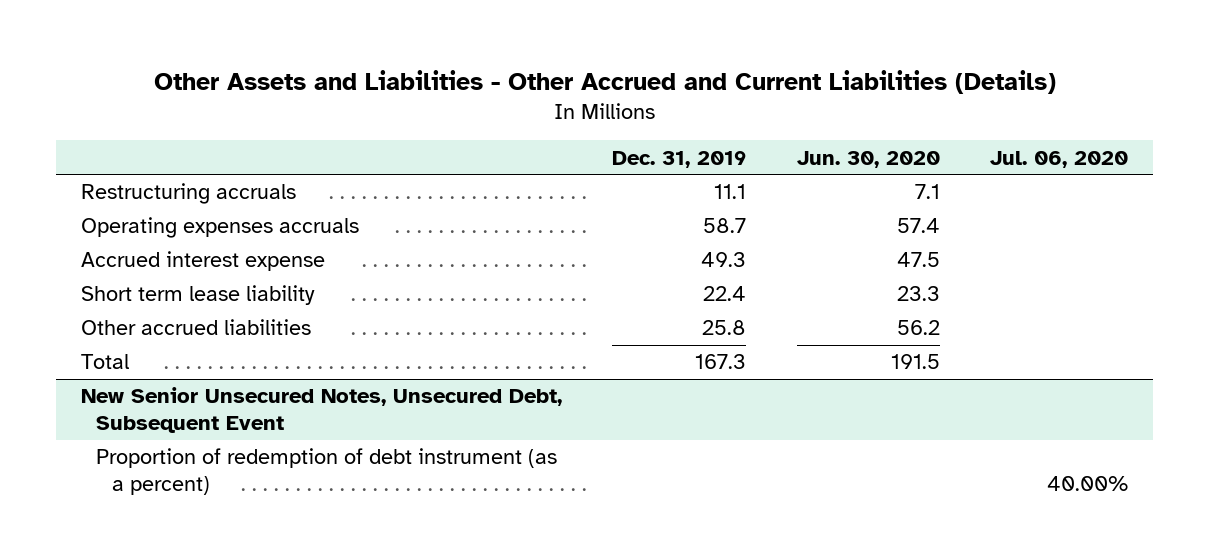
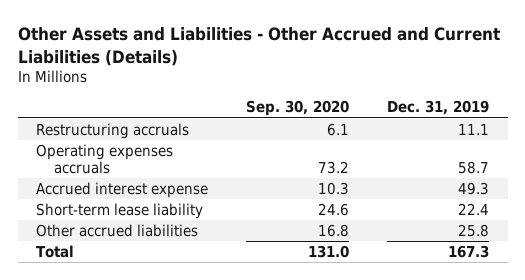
- | Dec. 31, 2019 | Jun. 30, 2020 | Jul. 06, 2020
+ | Sep. 30, 2020 | Dec. 31, 2019
- Short term lease liability | 22.4 | 23.3 |
+ Short-term lease liability | 24.6 | 22.4
- New Senior Unsecured Notes, Unsecured Debt, Subsequent Event
- Proportion of redemption of debt instrument (as a percent) | | | 40.00%

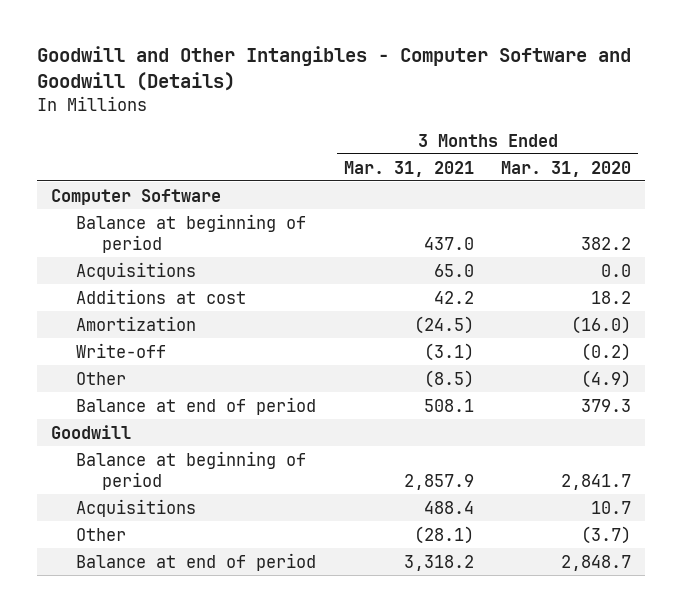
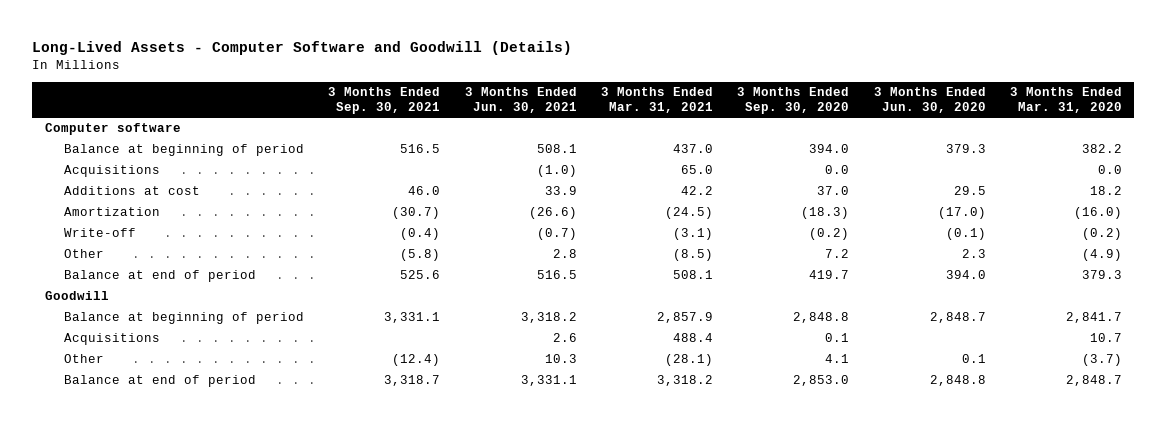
- Goodwill and Other Intangibles - Computer Software and Goodwill (Details)
+ Long-Lived Assets - Computer Software and Goodwill (Details)
- | 3 Months Ended Mar. 31, 2021 | 3 Months Ended Mar. 31, 2020
+ | 3 Months Ended Sep. 30, 2021 | 3 Months Ended Jun. 30, 2021 | 3 Months Ended Mar. 31, 2021 | 3 Months Ended Sep. 30, 2020 | 3 Months Ended Jun. 30, 2020 | 3 Months Ended Mar. 31, 2020
- Computer Software
+ Computer software

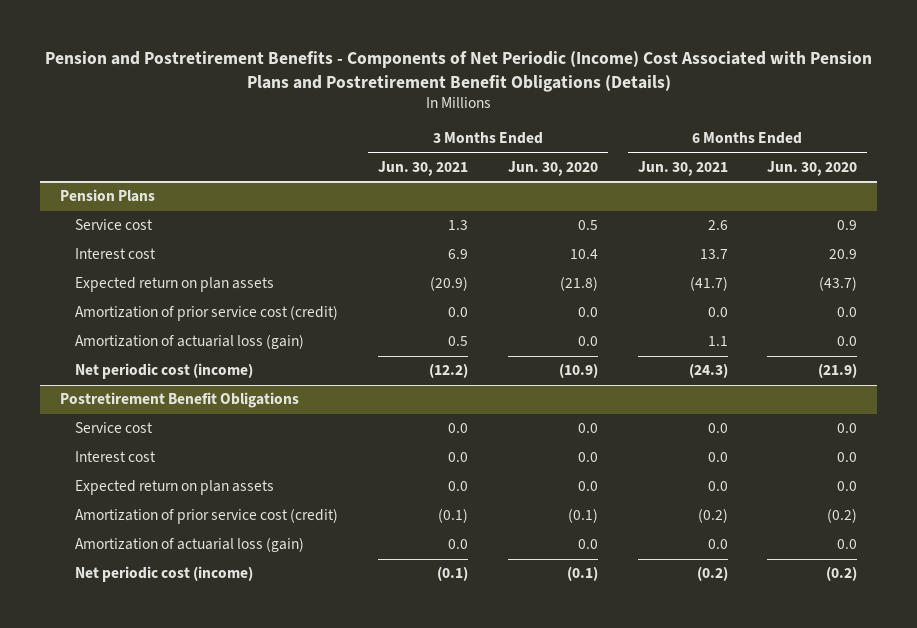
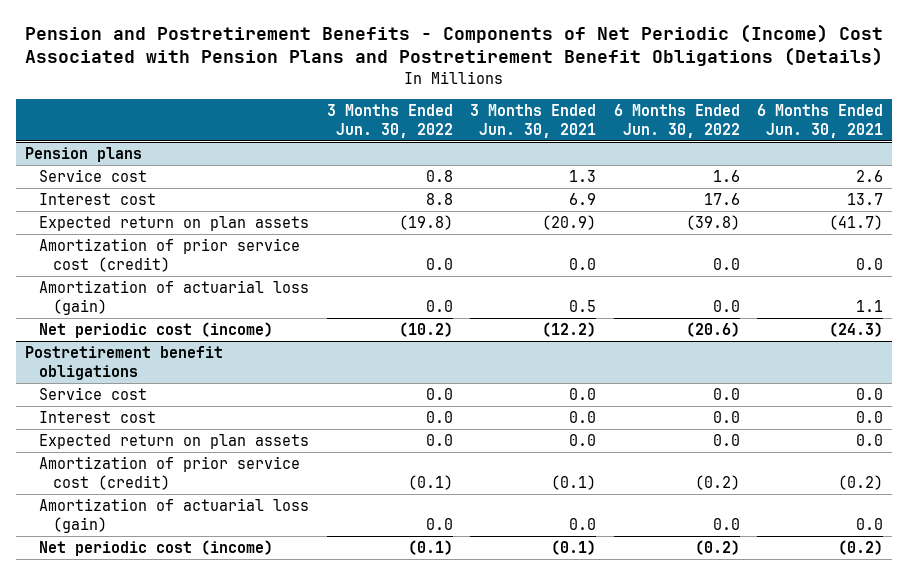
- | 3 Months Ended Jun. 30, 2021 | 3 Months Ended Jun. 30, 2020 | 6 Months Ended Jun. 30, 2021 | 6 Months Ended Jun. 30, 2020
+ | 3 Months Ended Jun. 30, 2022 | 3 Months Ended Jun. 30, 2021 | 6 Months Ended Jun. 30, 2022 | 6 Months Ended Jun. 30, 2021
- Pension Plans
+ Pension plans
- Postretirement Benefit Obligations
+ Postretirement benefit obligations

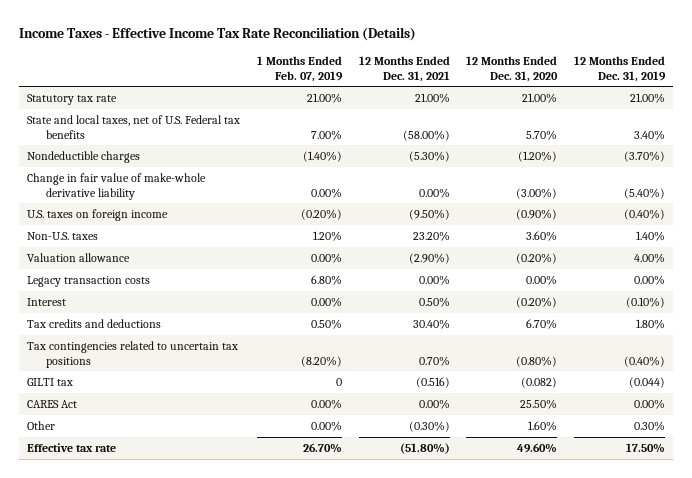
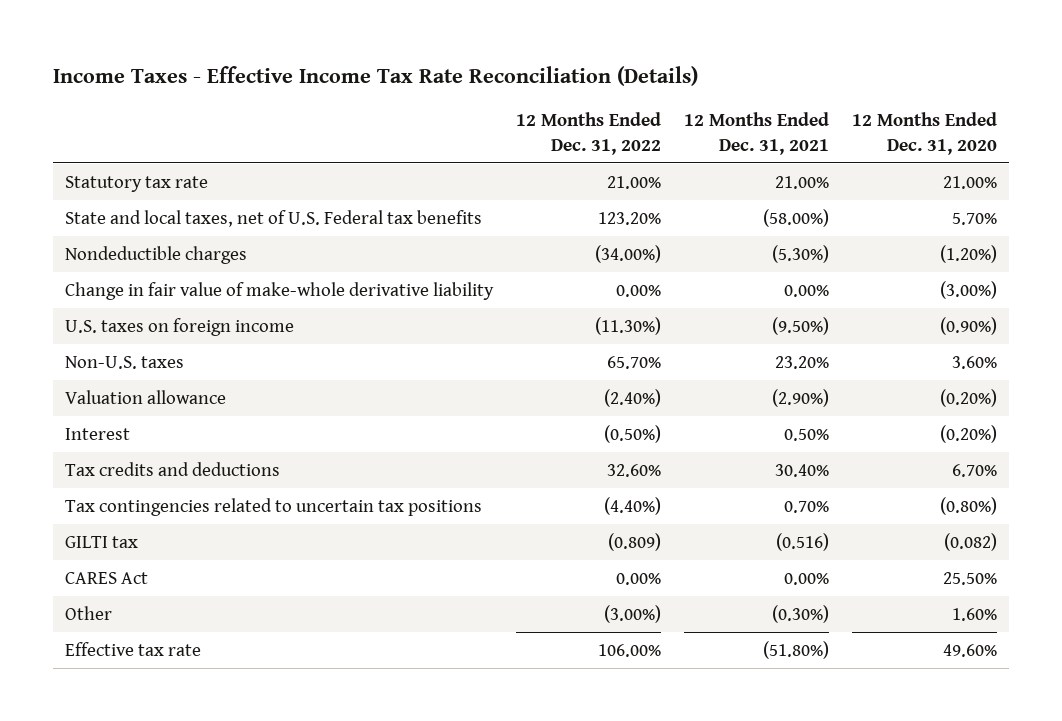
- | 1 Months Ended Feb. 07, 2019 | 12 Months Ended Dec. 31, 2021 | 12 Months Ended Dec. 31, 2020 | 12 Months Ended Dec. 31, 2019
+ | 12 Months Ended Dec. 31, 2022 | 12 Months Ended Dec. 31, 2021 | 12 Months Ended Dec. 31, 2020
- Legacy transaction costs | 6.80% | 0.00% | 0.00% | 0.00%

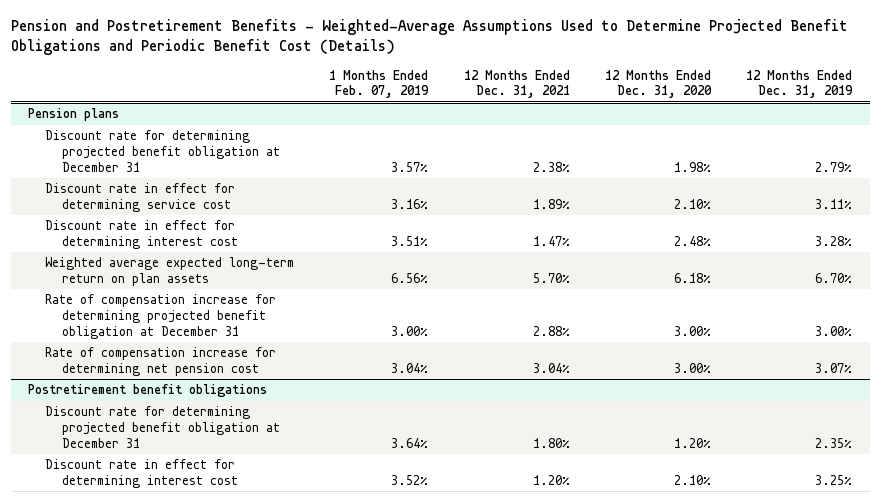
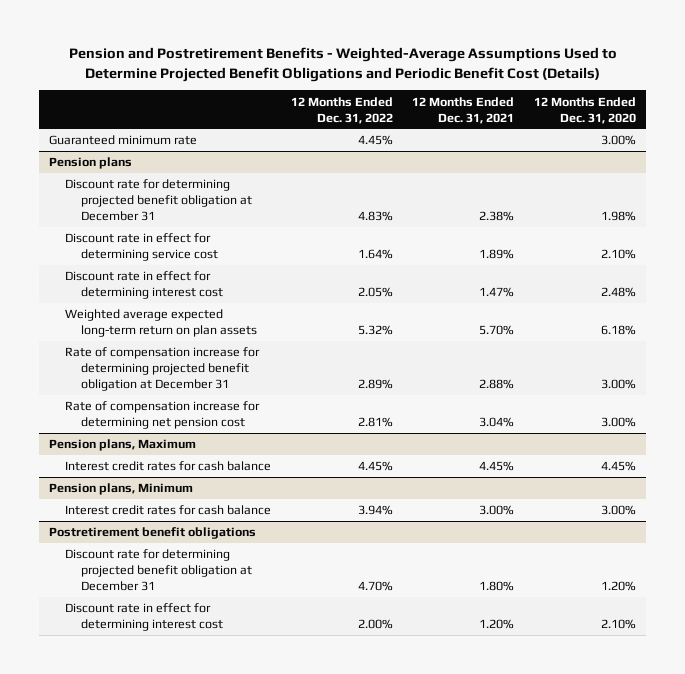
- | 1 Months Ended Feb. 07, 2019 | 12 Months Ended Dec. 31, 2021 | 12 Months Ended Dec. 31, 2020 | 12 Months Ended Dec. 31, 2019
+ | 12 Months Ended Dec. 31, 2022 | 12 Months Ended Dec. 31, 2021 | 12 Months Ended Dec. 31, 2020
+ Guaranteed minimum rate | 4.45% | | 3.00%
+ Pension plans, Maximum
+ Interest credit rates for cash balance | 4.45% | 4.45% | 4.45%
+ Pension plans, Minimum
+ Interest credit rates for cash balance | 3.94% | 3.00% | 3.00%

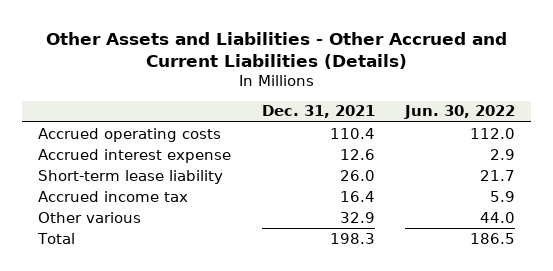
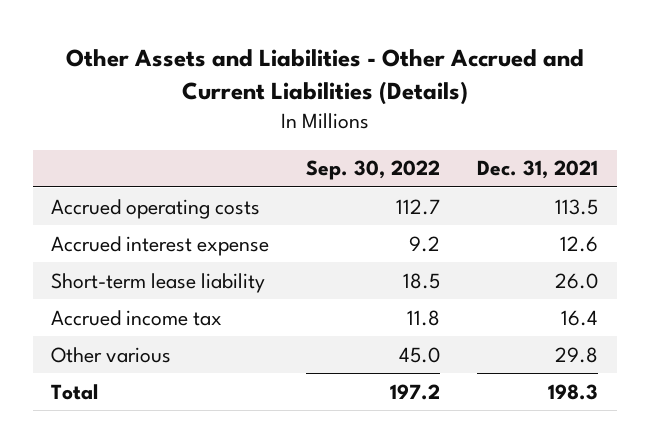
- | Dec. 31, 2021 | Jun. 30, 2022
+ | Sep. 30, 2022 | Dec. 31, 2021
- Accrued operating costs | 110.4 | 112.0
+ Accrued operating costs | 112.7 | 113.5
- Other various | 32.9 | 44.0
+ Other various | 45.0 | 29.8

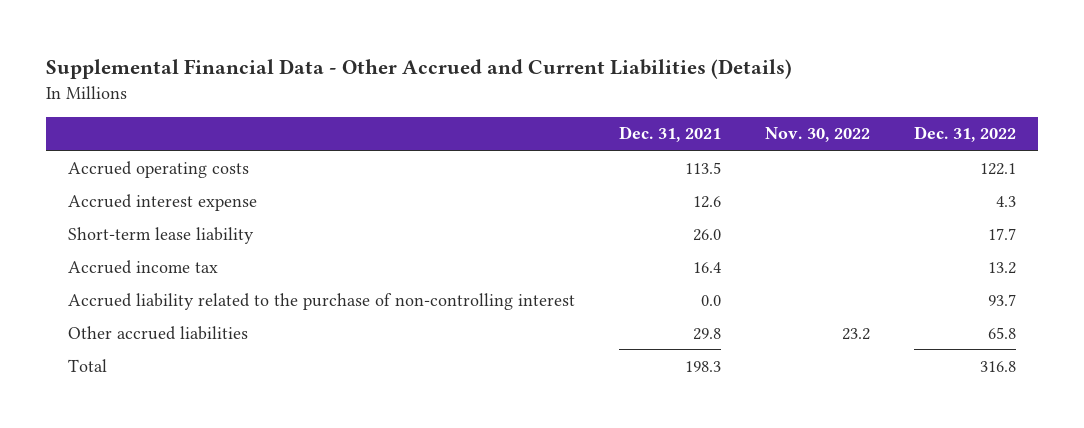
- Other Assets and Liabilities - Other Accrued and Current Liabilities (Details)
+ Supplemental Financial Data - Other Accrued and Current Liabilities (Details)
- | Sep. 30, 2022 | Dec. 31, 2021
+ | Dec. 31, 2021 | Nov. 30, 2022 | Dec. 31, 2022
- Other various | 45.0 | 29.8
+ Accrued liability related to the purchase of non-controlling interest | 0.0 | | 93.7
+ Other accrued liabilities | 29.8 | 23.2 | 65.8

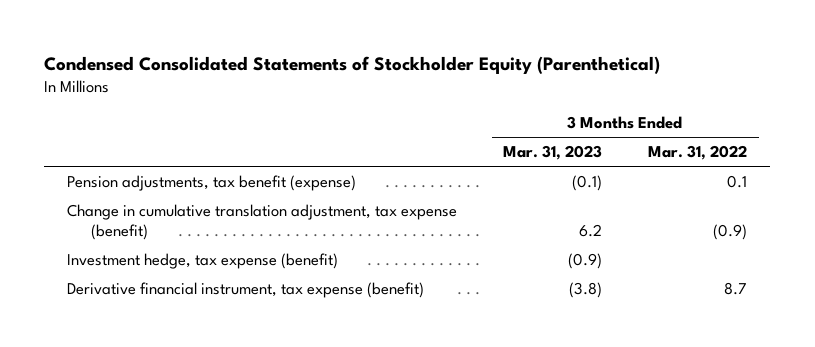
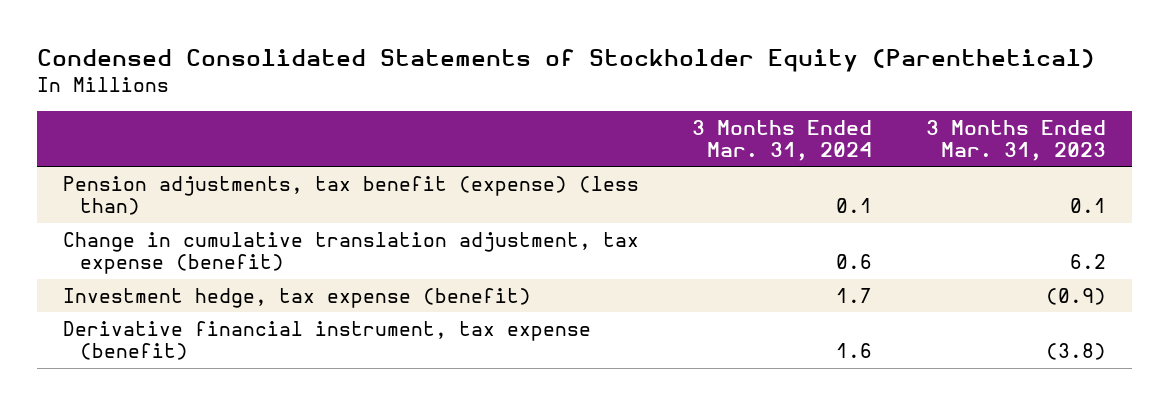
- | 3 Months Ended Mar. 31, 2023 | 3 Months Ended Mar. 31, 2022
+ | 3 Months Ended Mar. 31, 2024 | 3 Months Ended Mar. 31, 2023
- Pension adjustments, tax benefit (expense) | (0.1) | 0.1
+ Pension adjustments, tax benefit (expense) (less than) | 0.1 | 0.1

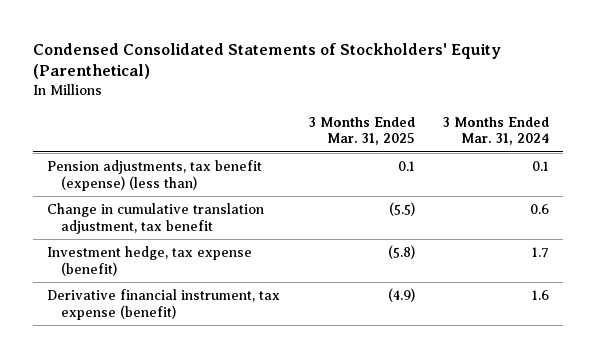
- Condensed Consolidated Statements of Stockholder Equity (Parenthetical)
+ Condensed Consolidated Statements of Stockholders' Equity (Parenthetical)
- | 3 Months Ended Mar. 31, 2024 | 3 Months Ended Mar. 31, 2023
+ | 3 Months Ended Mar. 31, 2025 | 3 Months Ended Mar. 31, 2024
- Change in cumulative translation adjustment, tax expense (benefit) | 0.6 | 6.2
+ Change in cumulative translation adjustment, tax benefit | (5.5) | 0.6

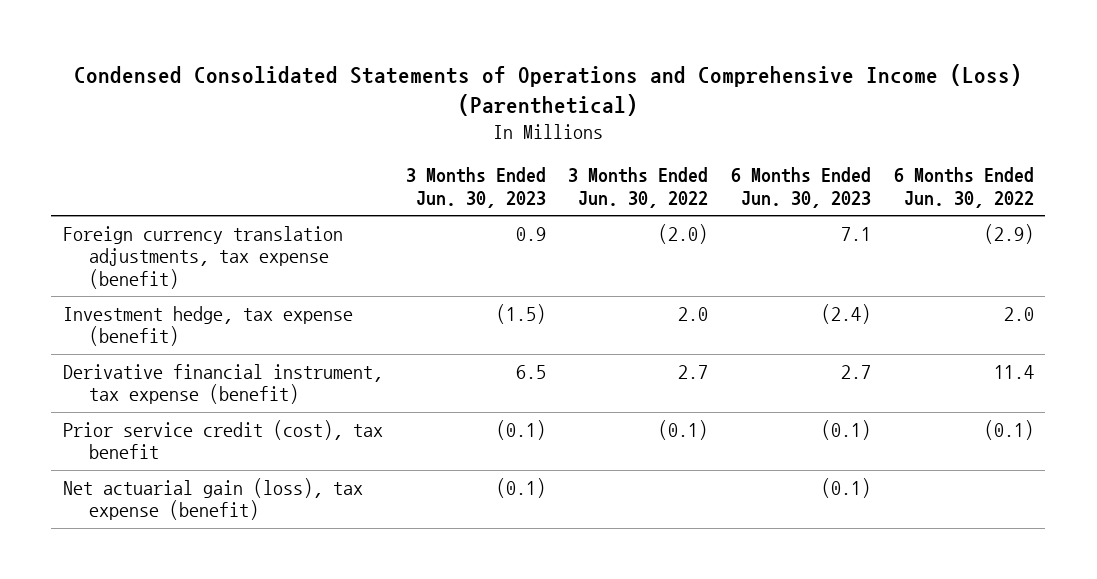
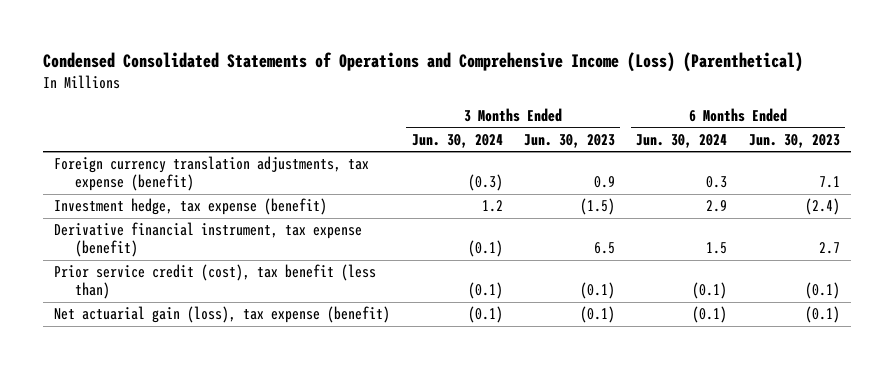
- | 3 Months Ended Jun. 30, 2023 | 3 Months Ended Jun. 30, 2022 | 6 Months Ended Jun. 30, 2023 | 6 Months Ended Jun. 30, 2022
+ | 3 Months Ended Jun. 30, 2024 | 3 Months Ended Jun. 30, 2023 | 6 Months Ended Jun. 30, 2024 | 6 Months Ended Jun. 30, 2023
- Prior service credit (cost), tax benefit | (0.1) | (0.1) | (0.1) | (0.1)
+ Prior service credit (cost), tax benefit (less than) | (0.1) | (0.1) | (0.1) | (0.1)

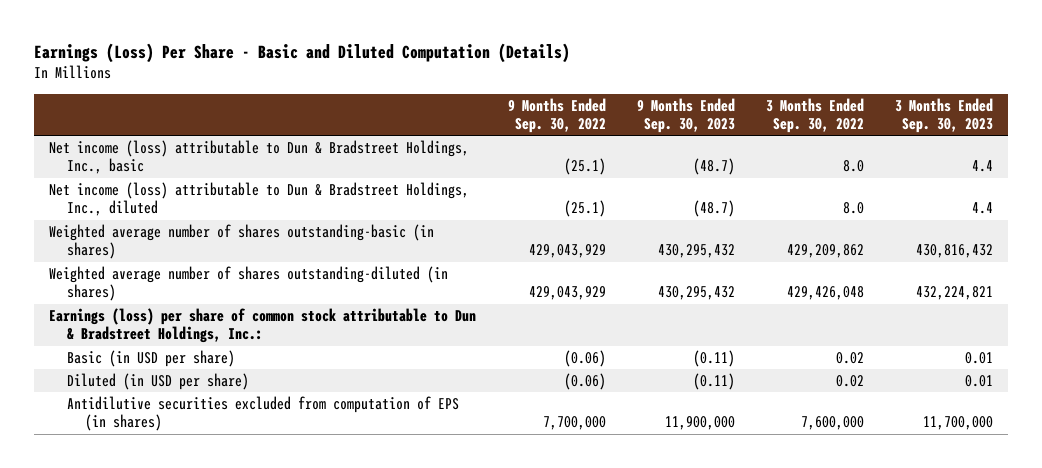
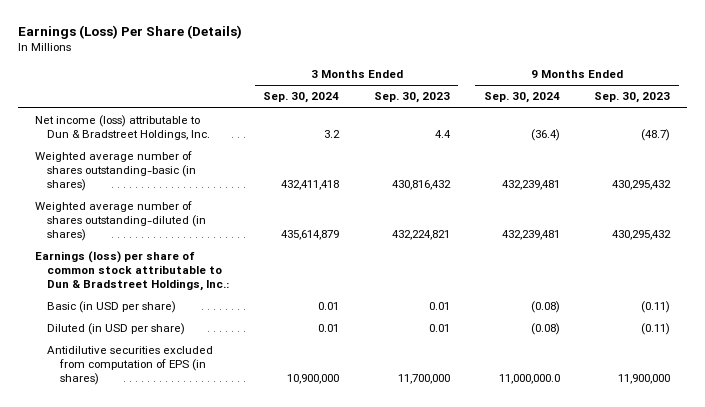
- Earnings (Loss) Per Share - Basic and Diluted Computation (Details)
+ Earnings (Loss) Per Share (Details)
- | 9 Months Ended Sep. 30, 2022 | 9 Months Ended Sep. 30, 2023 | 3 Months Ended Sep. 30, 2022 | 3 Months Ended Sep. 30, 2023
+ | 3 Months Ended Sep. 30, 2024 | 3 Months Ended Sep. 30, 2023 | 9 Months Ended Sep. 30, 2024 | 9 Months Ended Sep. 30, 2023
- Net income (loss) attributable to Dun & Bradstreet Holdings, Inc., basic | (25.1) | (48.7) | 8.0 | 4.4
- Net income (loss) attributable to Dun & Bradstreet Holdings, Inc., diluted | (25.1) | (48.7) | 8.0 | 4.4
+ Net income (loss) attributable to Dun & Bradstreet Holdings, Inc. | 3.2 | 4.4 | (36.4) | (48.7)

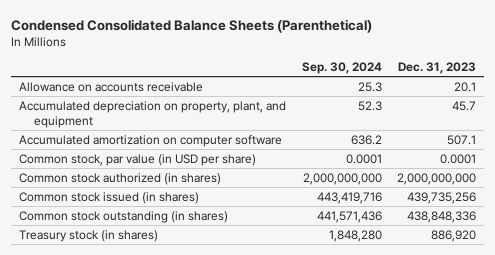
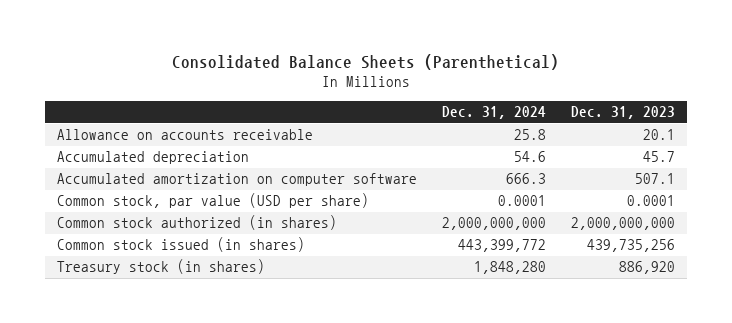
- Condensed Consolidated Balance Sheets (Parenthetical)
+ Consolidated Balance Sheets (Parenthetical)
- | Sep. 30, 2024 | Dec. 31, 2023
+ | Dec. 31, 2024 | Dec. 31, 2023
- Accumulated depreciation on property, plant, and equipment | 52.3 | 45.7
+ Accumulated depreciation | 54.6 | 45.7
- Common stock, par value (in USD per share) | 0.0001 | 0.0001
+ Common stock, par value (USD per share) | 0.0001 | 0.0001
- Common stock outstanding (in shares) | 441,571,436 | 438,848,336

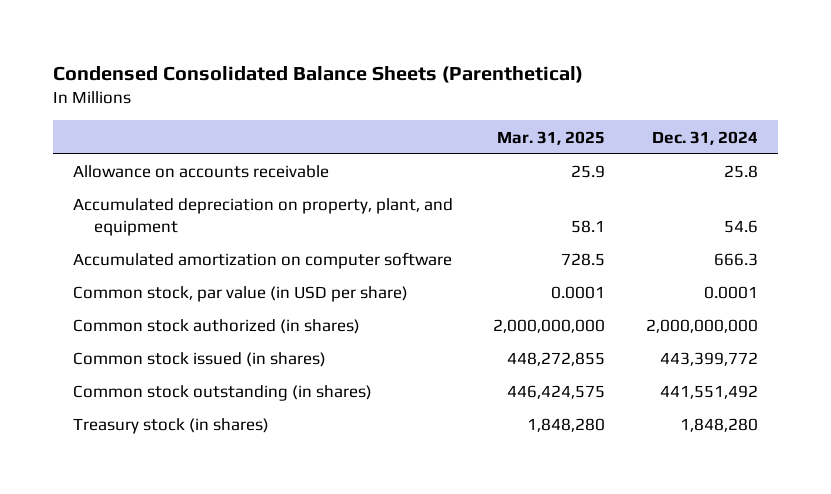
- Consolidated Balance Sheets (Parenthetical)
+ Condensed Consolidated Balance Sheets (Parenthetical)
- | Dec. 31, 2024 | Dec. 31, 2023
+ | Mar. 31, 2025 | Dec. 31, 2024
- Accumulated depreciation | 54.6 | 45.7
+ Accumulated depreciation on property, plant, and equipment | 58.1 | 54.6
- Common stock, par value (USD per share) | 0.0001 | 0.0001
+ Common stock, par value (in USD per share) | 0.0001 | 0.0001
+ Common stock outstanding (in shares) | 446,424,575 | 441,551,492

